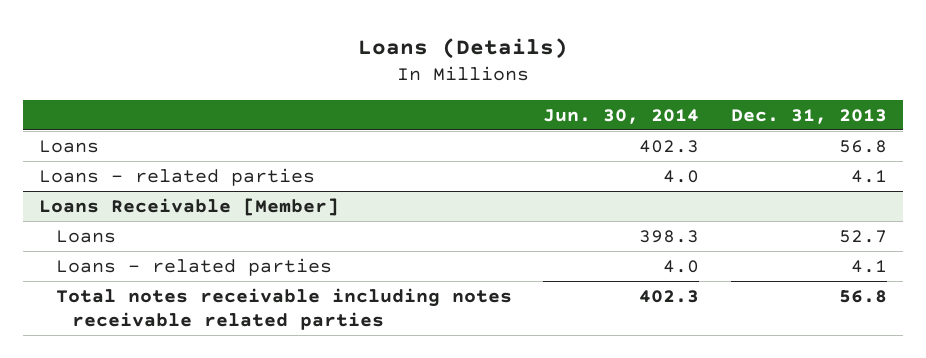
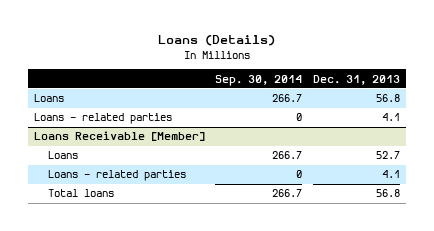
- | Jun. 30, 2014 | Dec. 31, 2013
+ | Sep. 30, 2014 | Dec. 31, 2013
@ Loans Receivable [Member]
- Total notes receivable including notes receivable related parties | 402.3 | 56.8
+ Total loans | 266.7 | 56.8

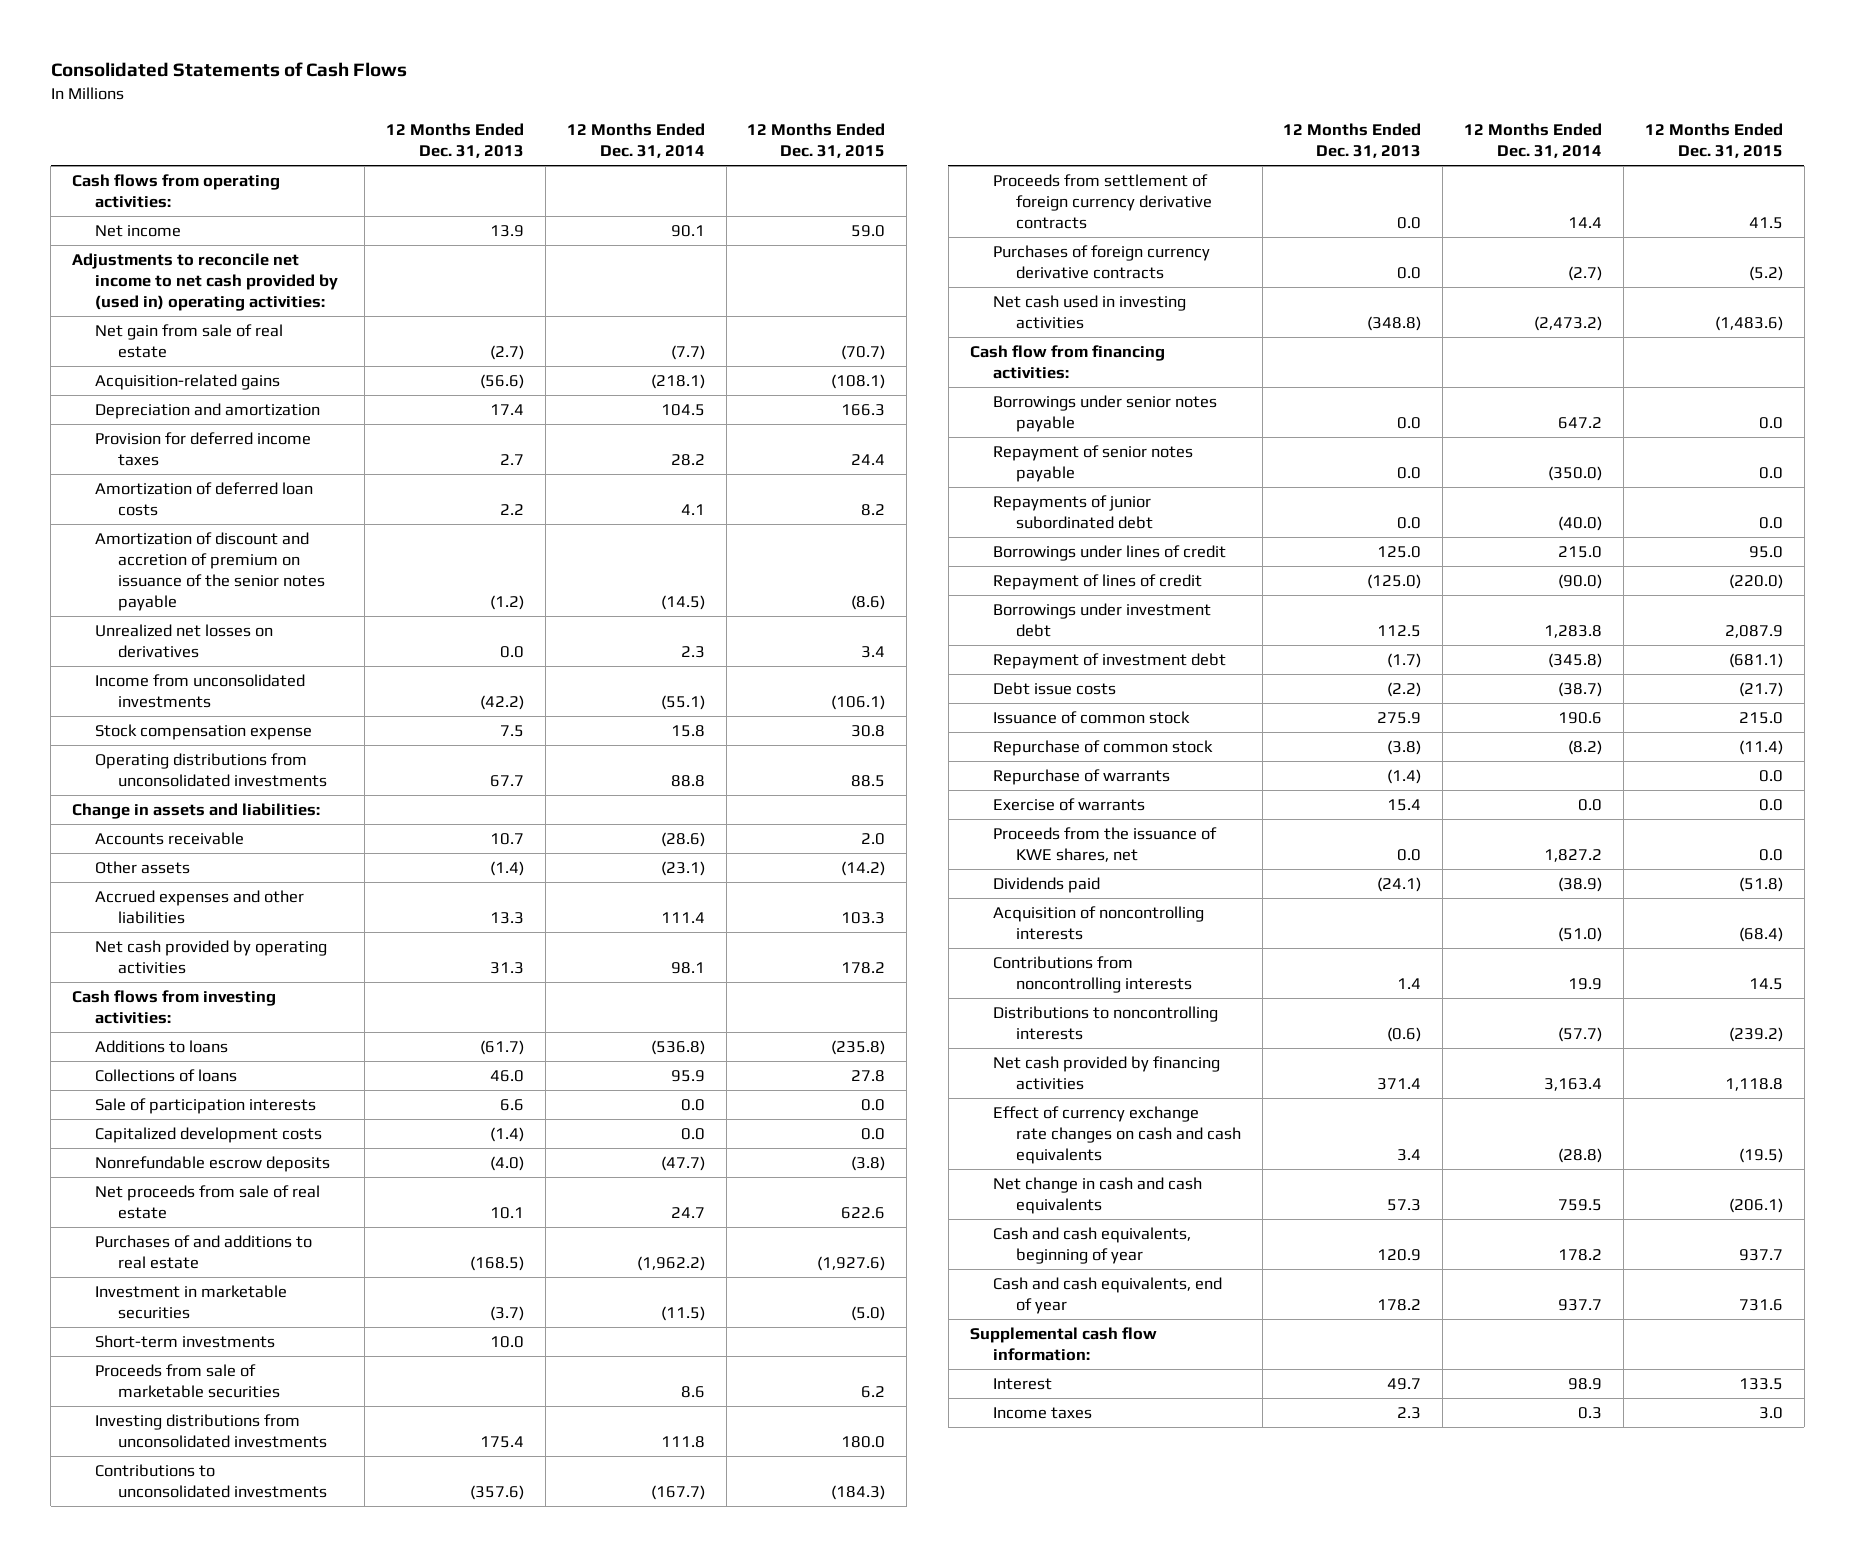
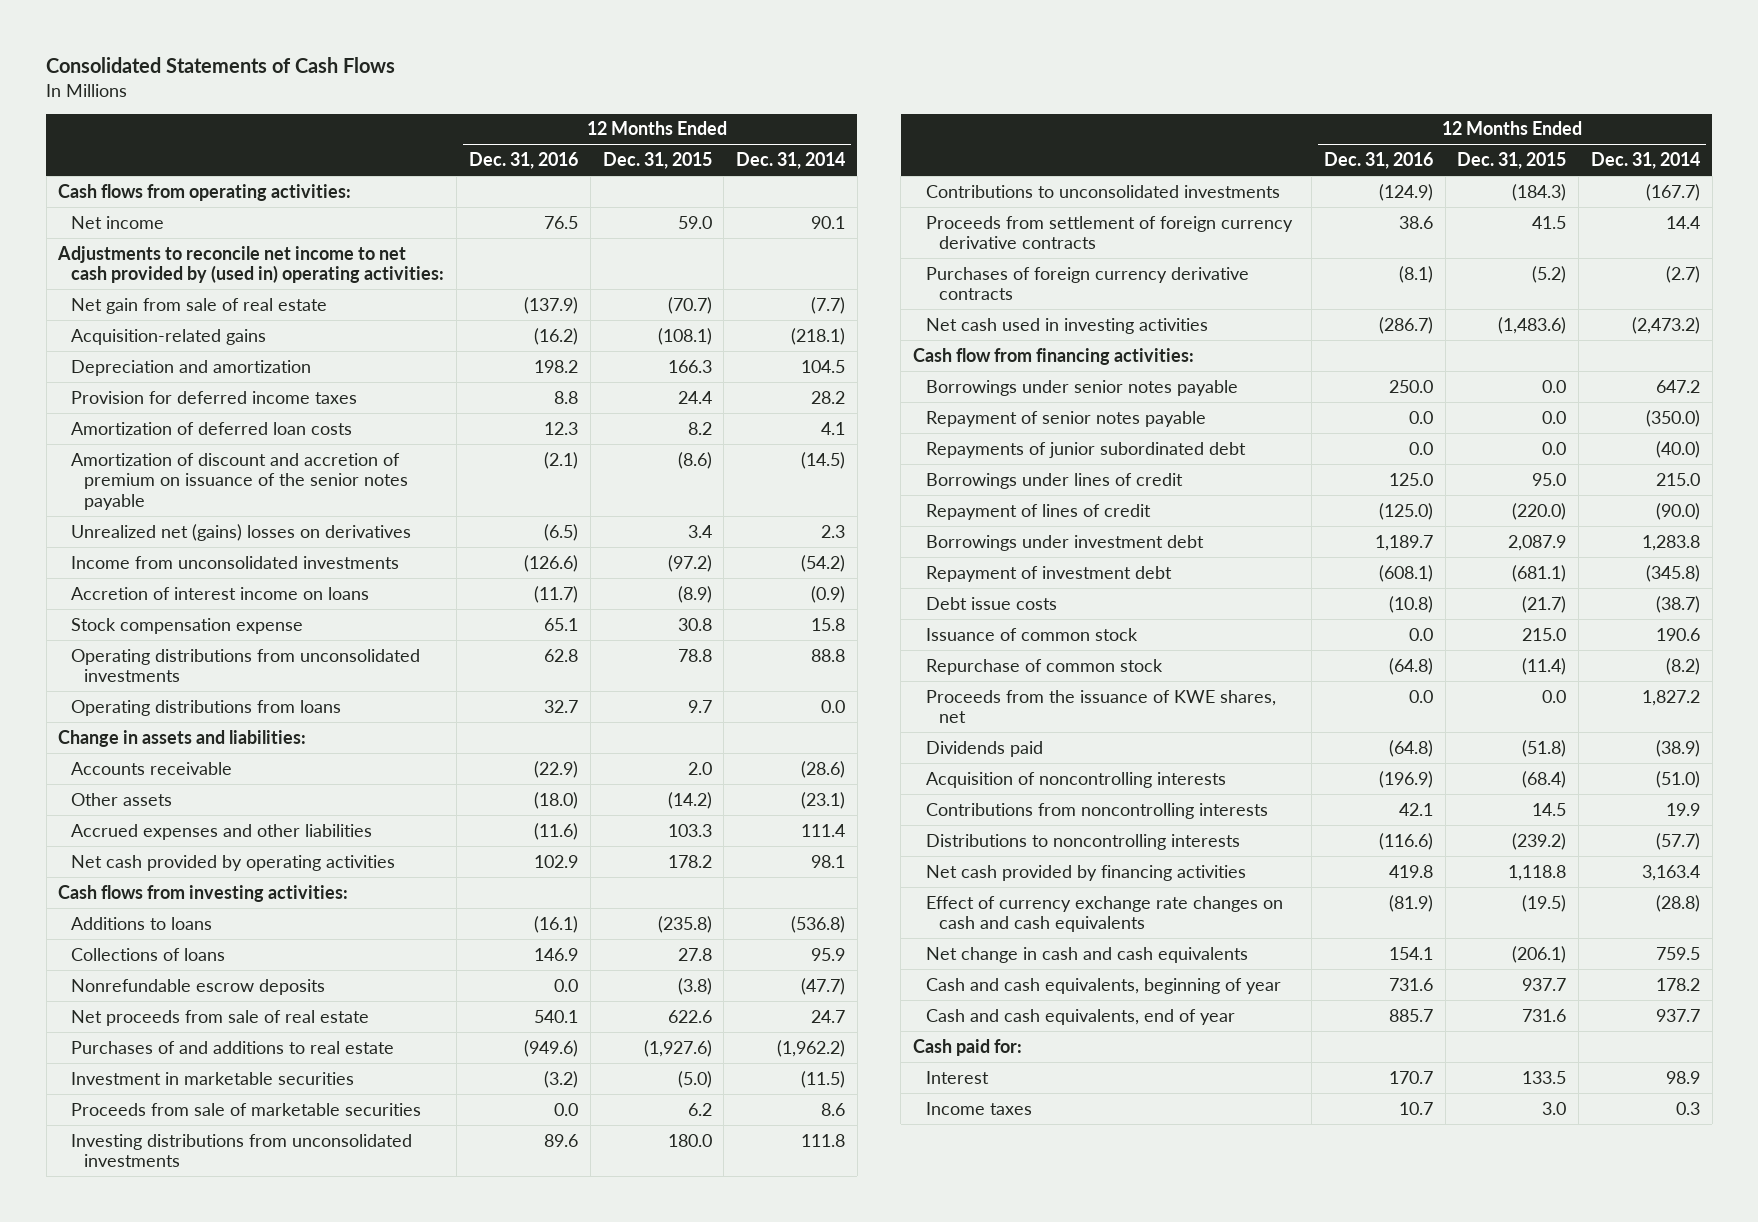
- | 12 Months Ended Dec. 31, 2013 | 12 Months Ended Dec. 31, 2014 | 12 Months Ended Dec. 31, 2015
+ | 12 Months Ended Dec. 31, 2016 | 12 Months Ended Dec. 31, 2015 | 12 Months Ended Dec. 31, 2014
- Unrealized net losses on derivatives | 0.0 | 2.3 | 3.4
- Income from unconsolidated investments | (42.2) | (55.1) | (106.1)
+ Unrealized net (gains) losses on derivatives | (6.5) | 3.4 | 2.3
+ Income from unconsolidated investments | (126.6) | (97.2) | (54.2)
+ Accretion of interest income on loans | (11.7) | (8.9) | (0.9)
- Operating distributions from unconsolidated investments | 67.7 | 88.8 | 88.5
+ Operating distributions from unconsolidated investments | 62.8 | 78.8 | 88.8
+ Operating distributions from loans | 32.7 | 9.7 | 0.0
- Sale of participation interests | 6.6 | 0.0 | 0.0
- Capitalized development costs | (1.4) | 0.0 | 0.0
- Short-term investments | 10.0 | |
- Repurchase of warrants | (1.4) | | 0.0
- Exercise of warrants | 15.4 | 0.0 | 0.0
- Supplemental cash flow information:
+ Cash paid for:

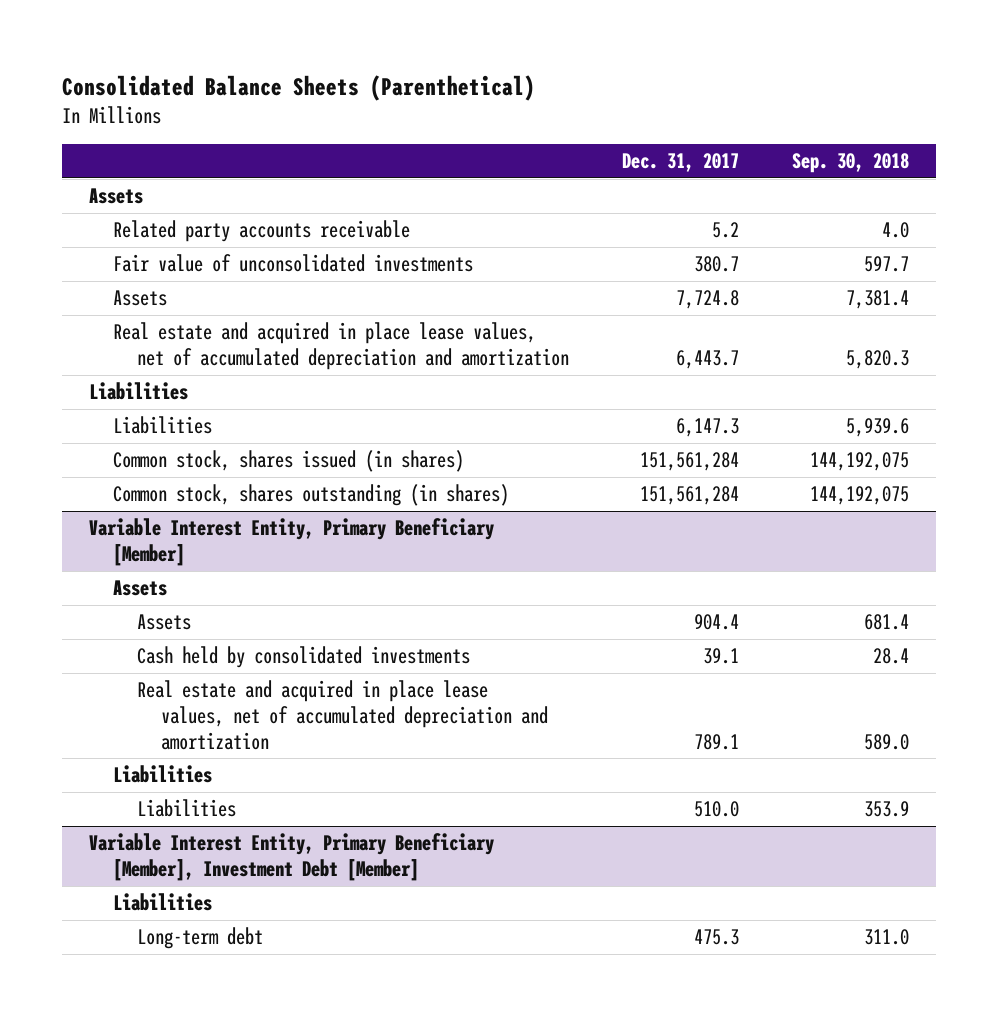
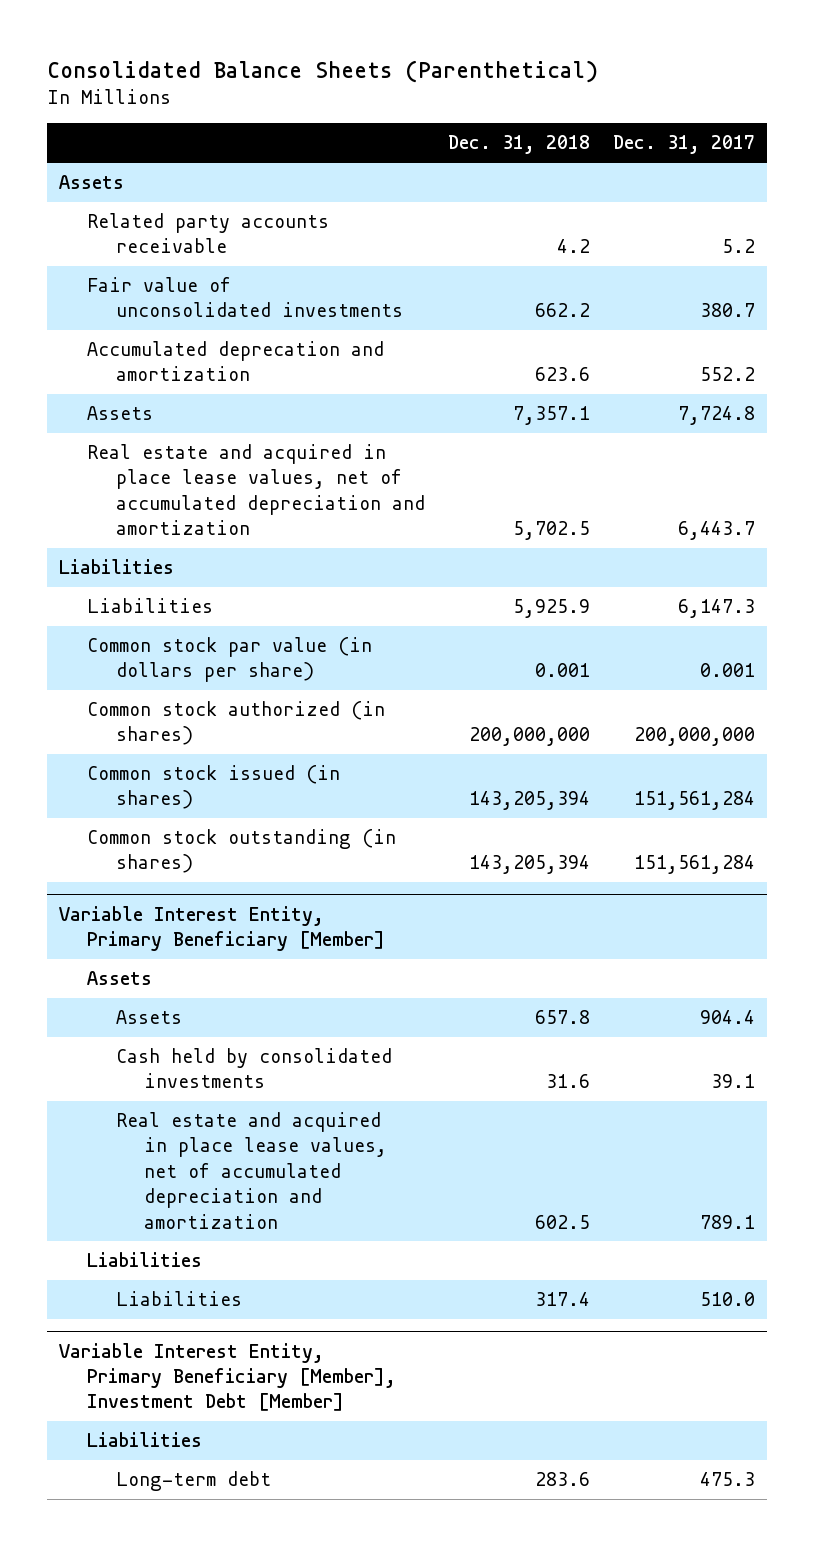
- | Dec. 31, 2017 | Sep. 30, 2018
+ | Dec. 31, 2018 | Dec. 31, 2017
+ Accumulated deprecation and amortization | 623.6 | 552.2
- Common stock, shares issued (in shares) | 151,561,284 | 144,192,075
- Common stock, shares outstanding (in shares) | 151,561,284 | 144,192,075
+ Common stock par value (in dollars per share) | 0.001 | 0.001
+ Common stock authorized (in shares) | 200,000,000 | 200,000,000
+ Common stock issued (in shares) | 143,205,394 | 151,561,284
+ Common stock outstanding (in shares) | 143,205,394 | 151,561,284

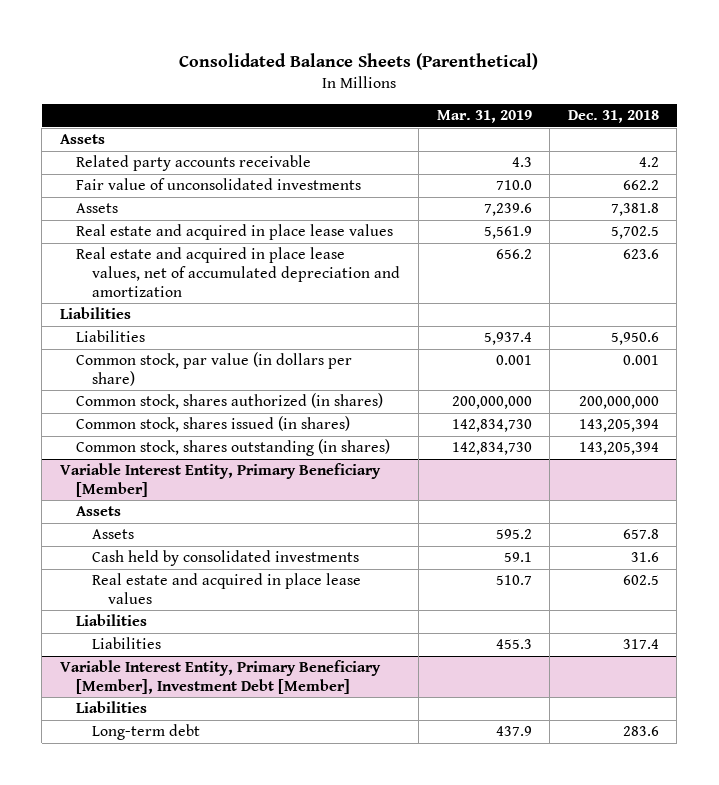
- | Dec. 31, 2018 | Dec. 31, 2017
+ | Mar. 31, 2019 | Dec. 31, 2018
- Accumulated deprecation and amortization | 623.6 | 552.2
- Assets | 7,357.1 | 7,724.8
- Real estate and acquired in place lease values, net of accumulated depreciation and amortization | 5,702.5 | 6,443.7
+ Assets | 7,239.6 | 7,381.8
+ Real estate and acquired in place lease values | 5,561.9 | 5,702.5
+ Real estate and acquired in place lease values, net of accumulated depreciation and amortization | 656.2 | 623.6
- Liabilities | 5,925.9 | 6,147.3
- Common stock par value (in dollars per share) | 0.001 | 0.001
- Common stock authorized (in shares) | 200,000,000 | 200,000,000
- Common stock issued (in shares) | 143,205,394 | 151,561,284
- Common stock outstanding (in shares) | 143,205,394 | 151,561,284
+ Liabilities | 5,937.4 | 5,950.6
+ Common stock, par value (in dollars per share) | 0.001 | 0.001
+ Common stock, shares authorized (in shares) | 200,000,000 | 200,000,000
+ Common stock, shares issued (in shares) | 142,834,730 | 143,205,394
+ Common stock, shares outstanding (in shares) | 142,834,730 | 143,205,394
@ Variable Interest Entity, Primary Beneficiary [Member]
- Real estate and acquired in place lease values, net of accumulated depreciation and amortization | 602.5 | 789.1
+ Real estate and acquired in place lease values | 510.7 | 602.5

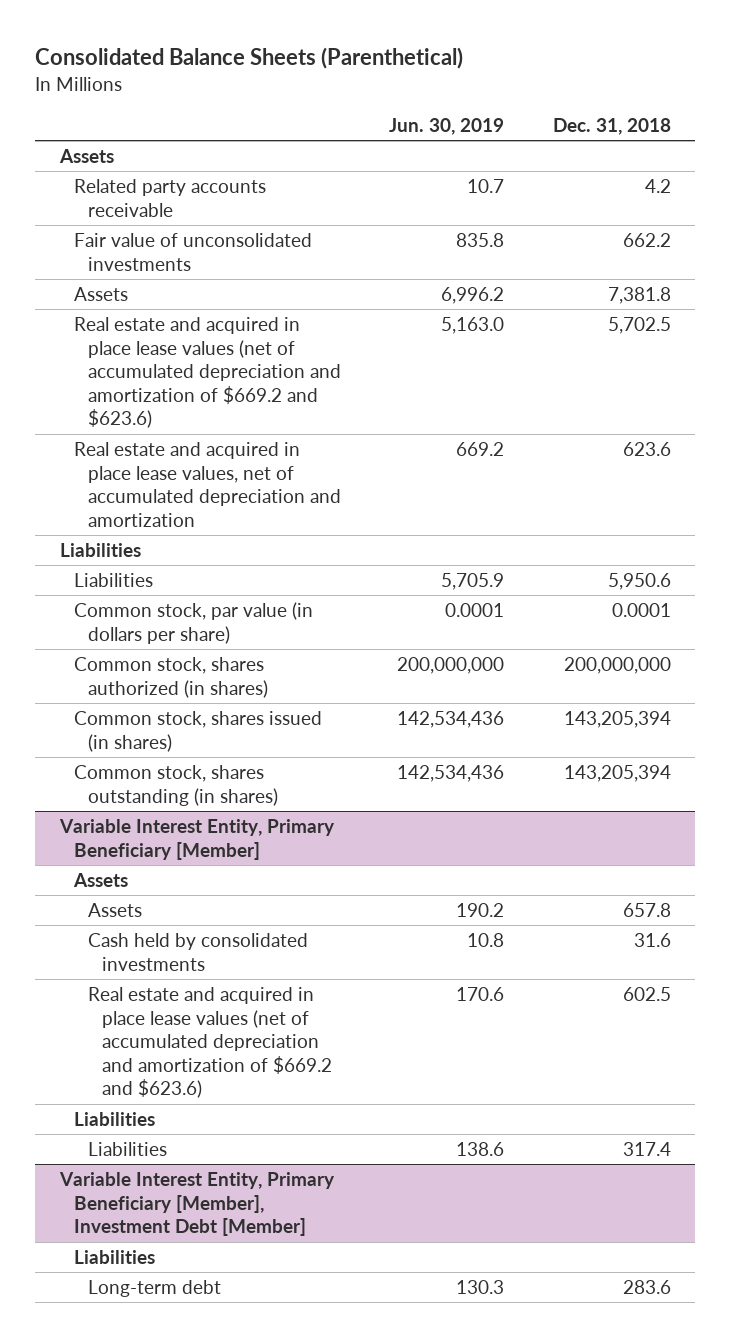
- | Mar. 31, 2019 | Dec. 31, 2018
+ | Jun. 30, 2019 | Dec. 31, 2018
- Real estate and acquired in place lease values | 5,561.9 | 5,702.5
+ Real estate and acquired in place lease values (net of accumulated depreciation and amortization of $669.2 and $623.6) | 5,163.0 | 5,702.5
- Common stock, par value (in dollars per share) | 0.001 | 0.001
+ Common stock, par value (in dollars per share) | 0.0001 | 0.0001
@ Variable Interest Entity, Primary Beneficiary [Member]
- Real estate and acquired in place lease values | 510.7 | 602.5
+ Real estate and acquired in place lease values (net of accumulated depreciation and amortization of $669.2 and $623.6) | 170.6 | 602.5

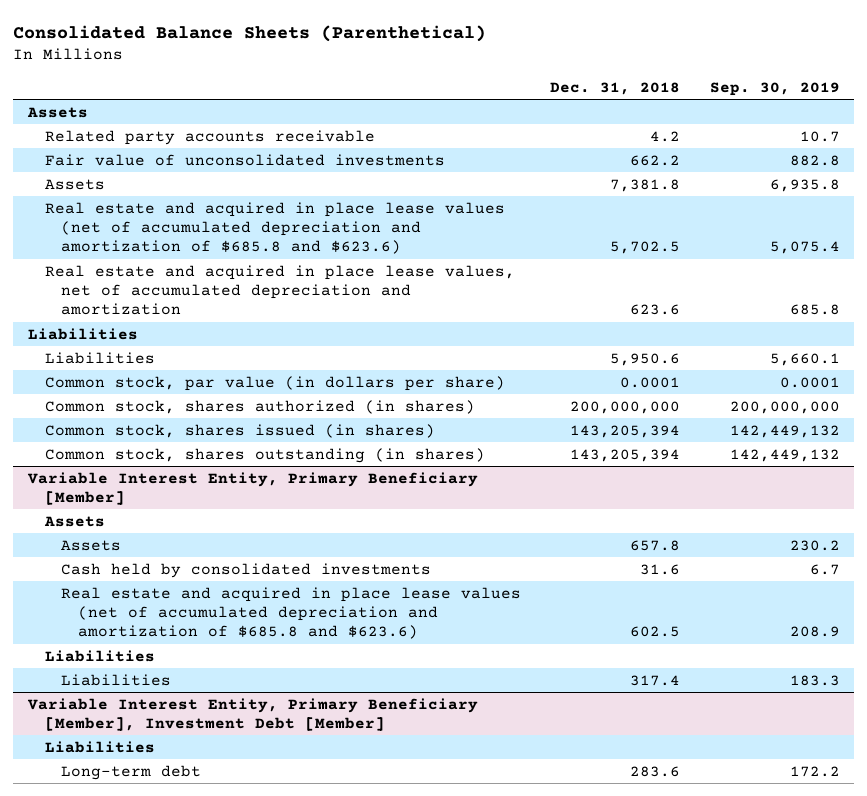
- | Jun. 30, 2019 | Dec. 31, 2018
+ | Dec. 31, 2018 | Sep. 30, 2019
- Real estate and acquired in place lease values (net of accumulated depreciation and amortization of $669.2 and $623.6) | 5,163.0 | 5,702.5
+ Real estate and acquired in place lease values (net of accumulated depreciation and amortization of $685.8 and $623.6) | 5,702.5 | 5,075.4
@ Variable Interest Entity, Primary Beneficiary [Member]
- Real estate and acquired in place lease values (net of accumulated depreciation and amortization of $669.2 and $623.6) | 170.6 | 602.5
+ Real estate and acquired in place lease values (net of accumulated depreciation and amortization of $685.8 and $623.6) | 602.5 | 208.9

